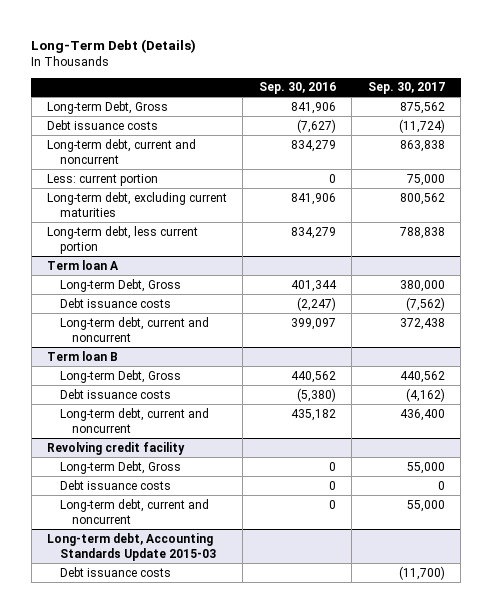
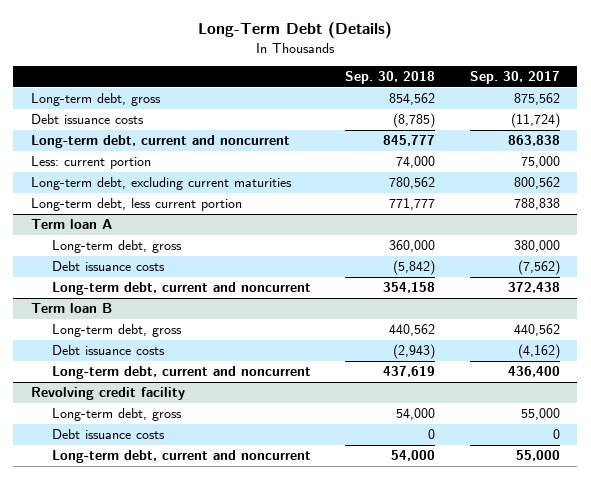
- | Sep. 30, 2016 | Sep. 30, 2017
+ | Sep. 30, 2018 | Sep. 30, 2017
- Long-term Debt, Gross | 841,906 | 875,562
+ Long-term debt, gross | 854,562 | 875,562
@ Term loan A
- Long-term Debt, Gross | 401,344 | 380,000
+ Long-term debt, gross | 360,000 | 380,000
@ Term loan B
- Long-term Debt, Gross | 440,562 | 440,562
+ Long-term debt, gross | 440,562 | 440,562
@ Revolving credit facility
- Long-term Debt, Gross | 0 | 55,000
+ Long-term debt, gross | 54,000 | 55,000
- Long-term debt, Accounting Standards Update 2015-03
- Debt issuance costs | | (11,700)

